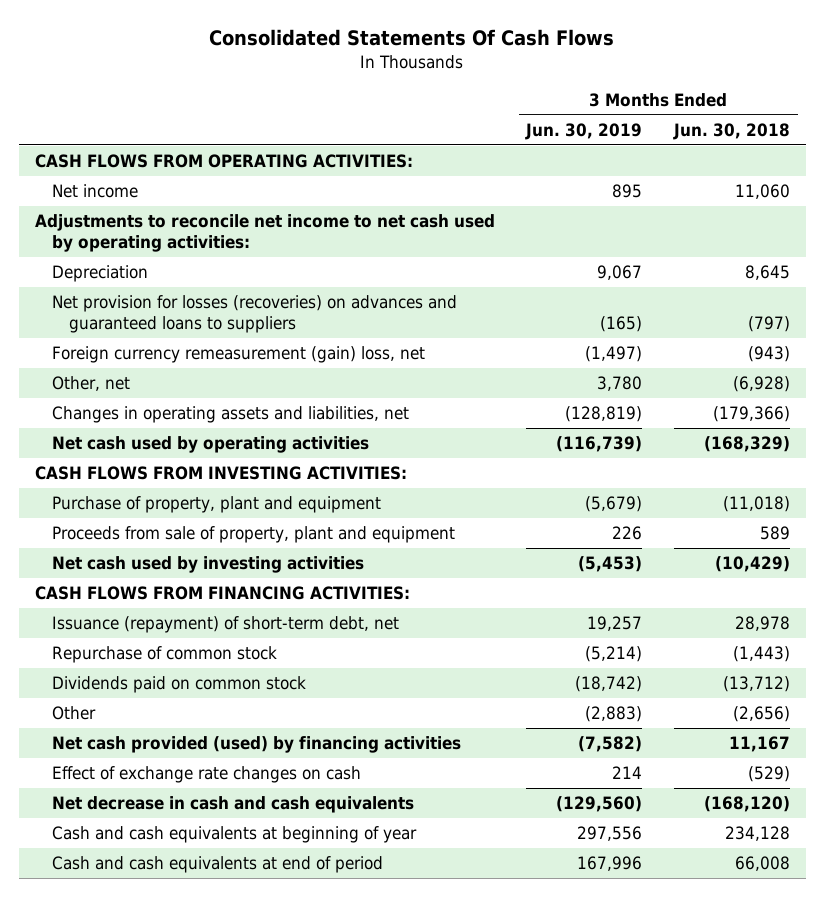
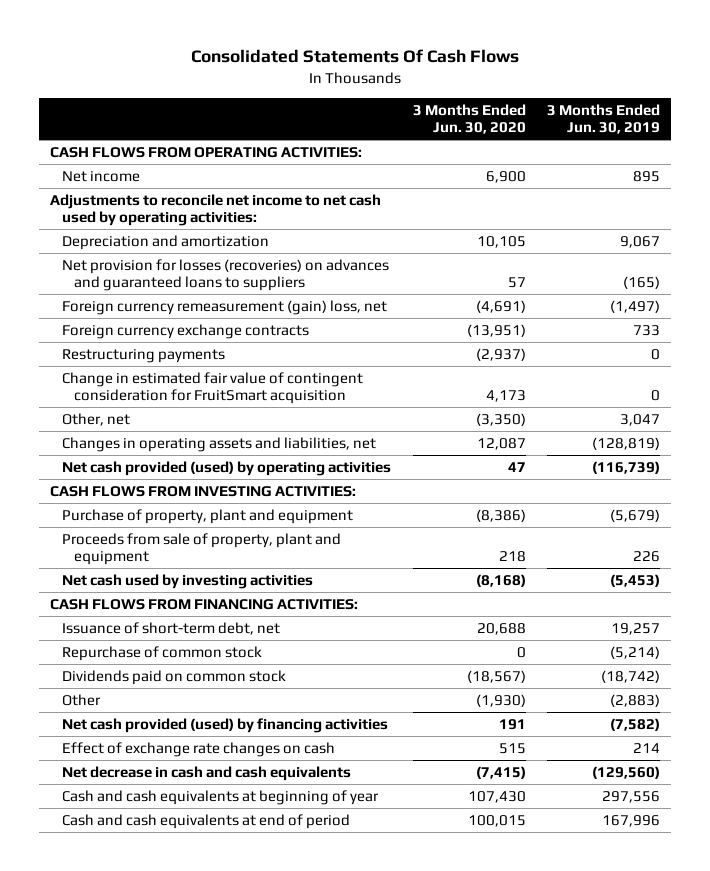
- | 3 Months Ended Jun. 30, 2019 | 3 Months Ended Jun. 30, 2018
+ | 3 Months Ended Jun. 30, 2020 | 3 Months Ended Jun. 30, 2019
- Depreciation | 9,067 | 8,645
+ Depreciation and amortization | 10,105 | 9,067
- Other, net | 3,780 | (6,928)
+ Foreign currency exchange contracts | (13,951) | 733
+ Restructuring payments | (2,937) | 0
+ Change in estimated fair value of contingent consideration for FruitSmart acquisition | 4,173 | 0
+ Other, net | (3,350) | 3,047
- Net cash used by operating activities | (116,739) | (168,329)
+ Net cash provided (used) by operating activities | 47 | (116,739)
- Issuance (repayment) of short-term debt, net | 19,257 | 28,978
+ Issuance of short-term debt, net | 20,688 | 19,257

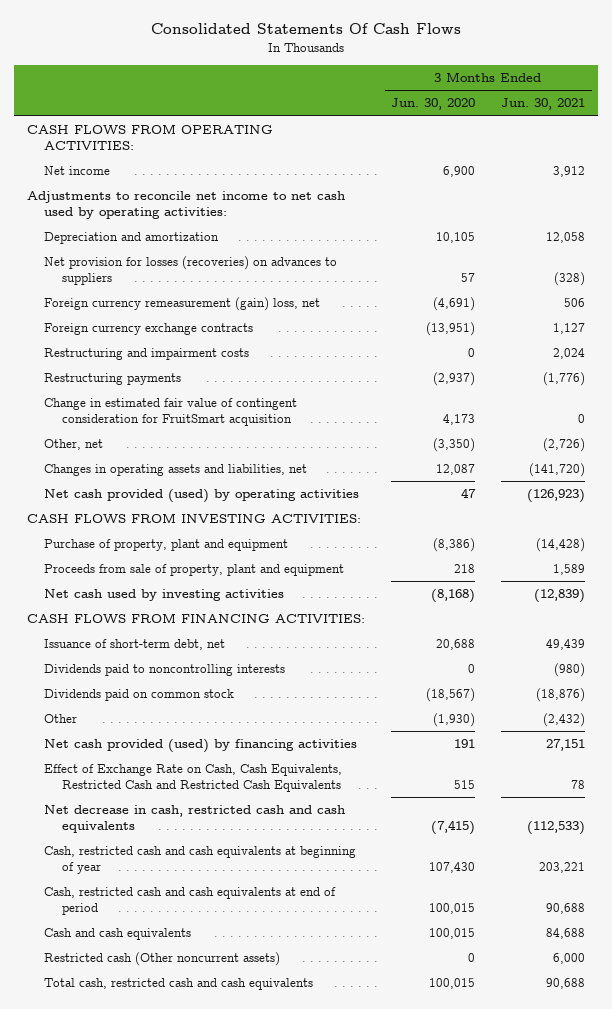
- | 3 Months Ended Jun. 30, 2020 | 3 Months Ended Jun. 30, 2019
+ | 3 Months Ended Jun. 30, 2020 | 3 Months Ended Jun. 30, 2021
- Net provision for losses (recoveries) on advances and guaranteed loans to suppliers | 57 | (165)
+ Net provision for losses (recoveries) on advances to suppliers | 57 | (328)
+ Restructuring and impairment costs | 0 | 2,024
- Repurchase of common stock | 0 | (5,214)
+ Dividends paid to noncontrolling interests | 0 | (980)
- Effect of exchange rate changes on cash | 515 | 214
- Net decrease in cash and cash equivalents | (7,415) | (129,560)
- Cash and cash equivalents at beginning of year | 107,430 | 297,556
- Cash and cash equivalents at end of period | 100,015 | 167,996
+ Effect of Exchange Rate on Cash, Cash Equivalents, Restricted Cash and Restricted Cash Equivalents | 515 | 78
+ Net decrease in cash, restricted cash and cash equivalents | (7,415) | (112,533)
+ Cash, restricted cash and cash equivalents at beginning of year | 107,430 | 203,221
+ Cash, restricted cash and cash equivalents at end of period | 100,015 | 90,688
+ Cash and cash equivalents | 100,015 | 84,688
+ Restricted cash (Other noncurrent assets) | 0 | 6,000
+ Total cash, restricted cash and cash equivalents | 100,015 | 90,688

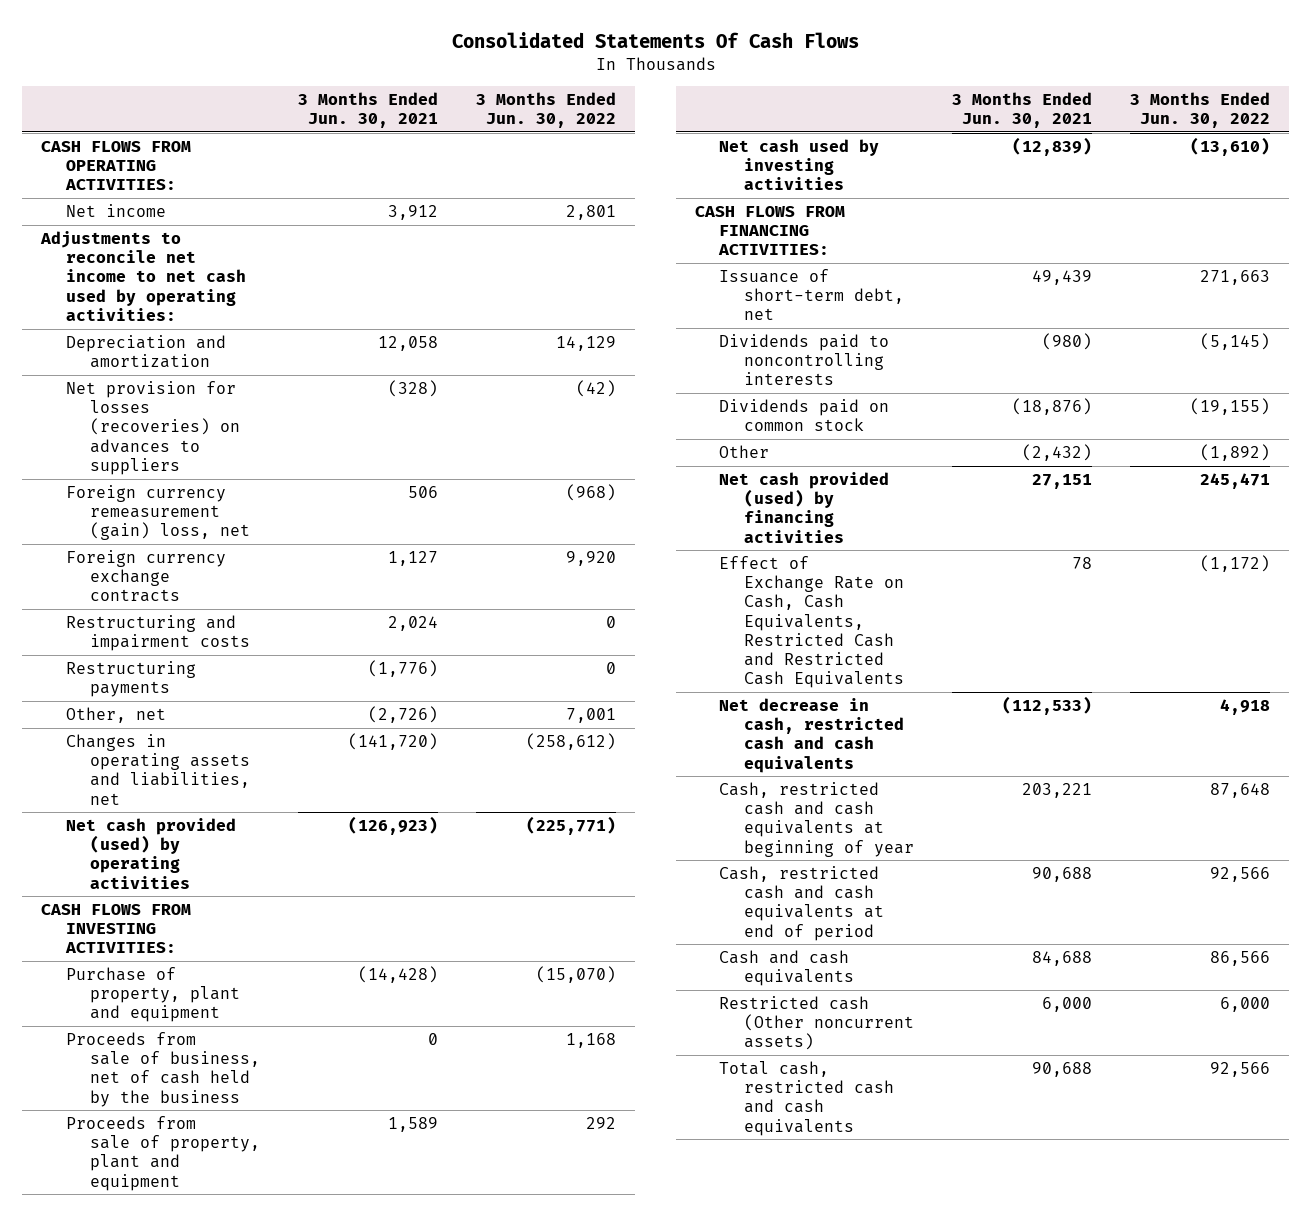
- | 3 Months Ended Jun. 30, 2020 | 3 Months Ended Jun. 30, 2021
+ | 3 Months Ended Jun. 30, 2021 | 3 Months Ended Jun. 30, 2022
- Change in estimated fair value of contingent consideration for FruitSmart acquisition | 4,173 | 0
+ Proceeds from sale of business, net of cash held by the business | 0 | 1,168

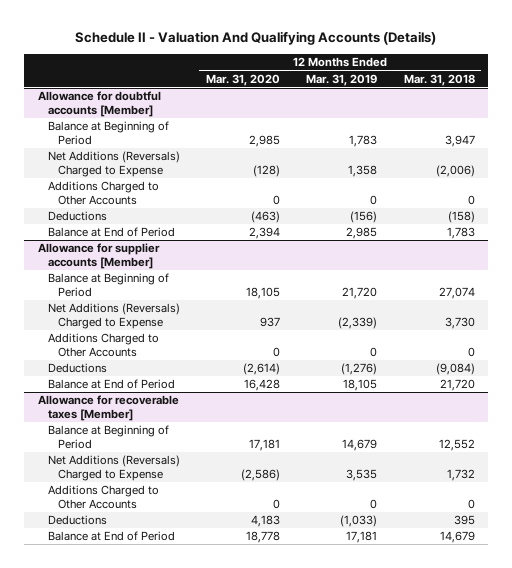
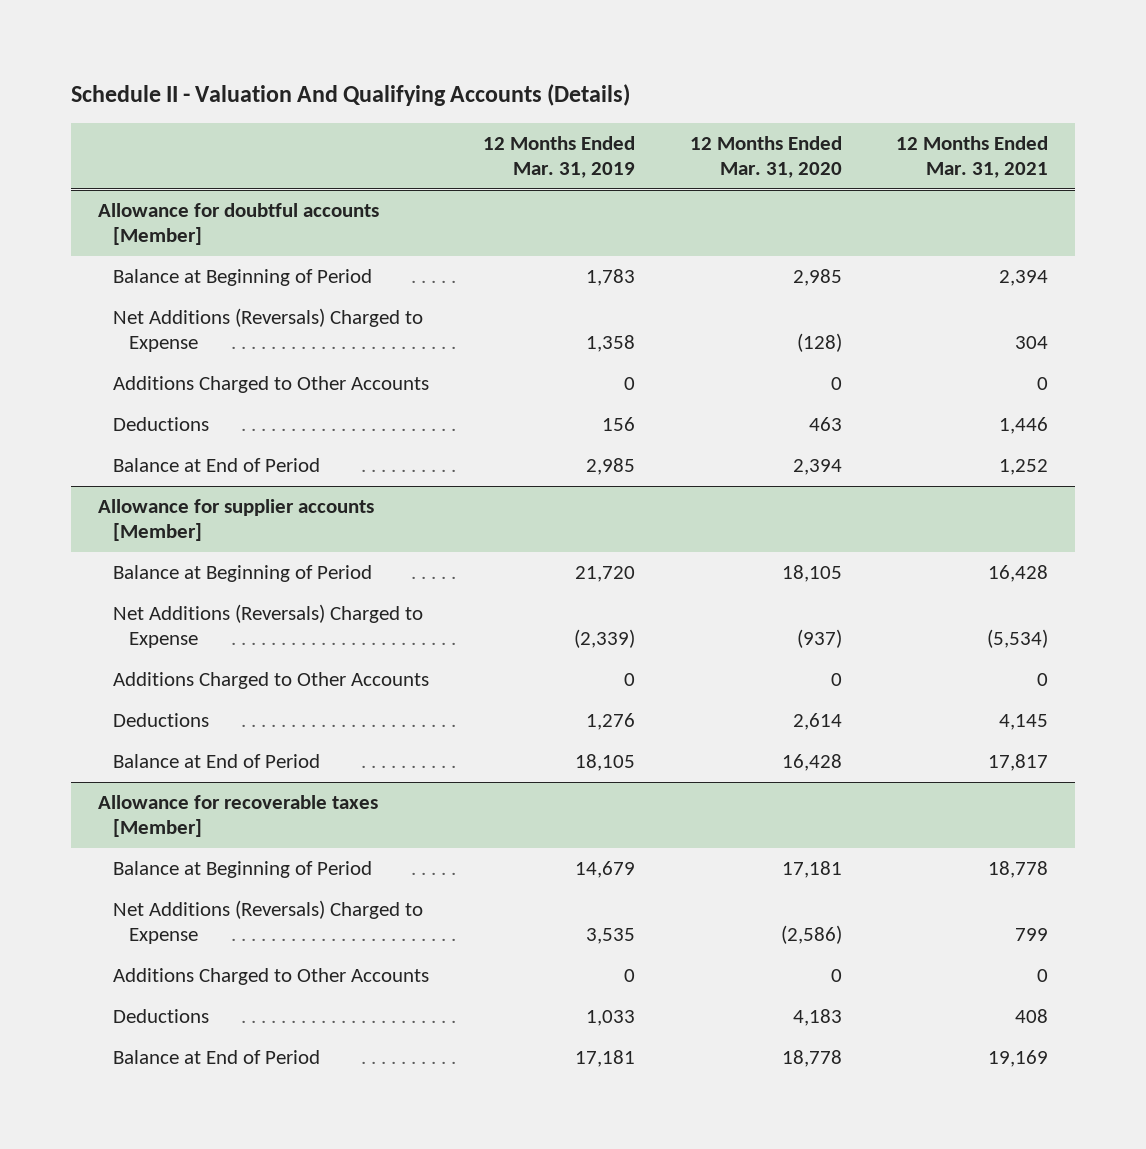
- | 12 Months Ended Mar. 31, 2020 | 12 Months Ended Mar. 31, 2019 | 12 Months Ended Mar. 31, 2018
+ | 12 Months Ended Mar. 31, 2019 | 12 Months Ended Mar. 31, 2020 | 12 Months Ended Mar. 31, 2021
@ Allowance for doubtful accounts [Member]
- Deductions | (463) | (156) | (158)
+ Deductions | 156 | 463 | 1,446
@ Allowance for supplier accounts [Member]
- Net Additions (Reversals) Charged to Expense | 937 | (2,339) | 3,730
+ Net Additions (Reversals) Charged to Expense | (2,339) | (937) | (5,534)
- Deductions | (2,614) | (1,276) | (9,084)
+ Deductions | 1,276 | 2,614 | 4,145
@ Allowance for recoverable taxes [Member]
- Deductions | 4,183 | (1,033) | 395
+ Deductions | 1,033 | 4,183 | 408

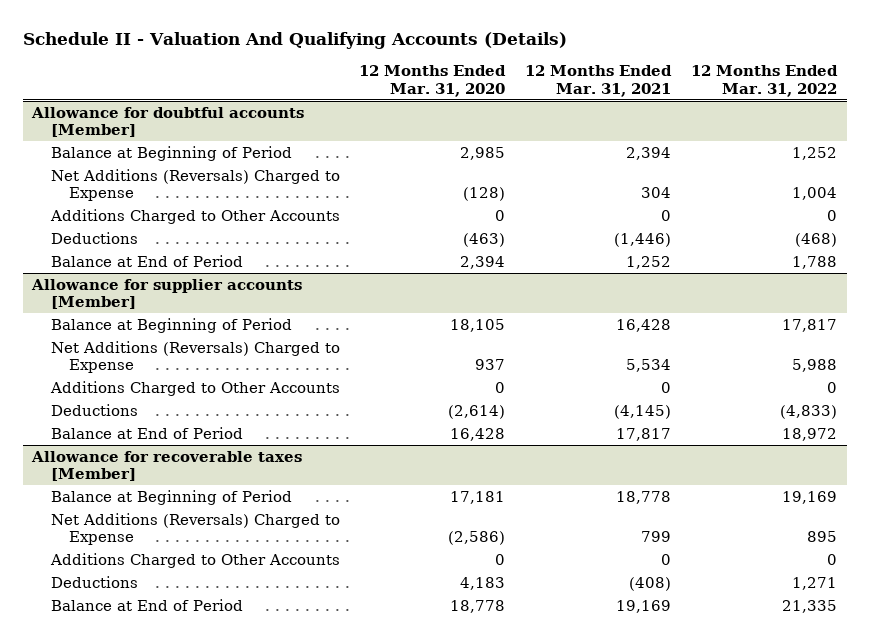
- | 12 Months Ended Mar. 31, 2019 | 12 Months Ended Mar. 31, 2020 | 12 Months Ended Mar. 31, 2021
+ | 12 Months Ended Mar. 31, 2020 | 12 Months Ended Mar. 31, 2021 | 12 Months Ended Mar. 31, 2022
@ Allowance for doubtful accounts [Member]
- Deductions | 156 | 463 | 1,446
+ Deductions | (463) | (1,446) | (468)
@ Allowance for supplier accounts [Member]
- Net Additions (Reversals) Charged to Expense | (2,339) | (937) | (5,534)
+ Net Additions (Reversals) Charged to Expense | 937 | 5,534 | 5,988
- Deductions | 1,276 | 2,614 | 4,145
+ Deductions | (2,614) | (4,145) | (4,833)
@ Allowance for recoverable taxes [Member]
- Deductions | 1,033 | 4,183 | 408
+ Deductions | 4,183 | (408) | 1,271

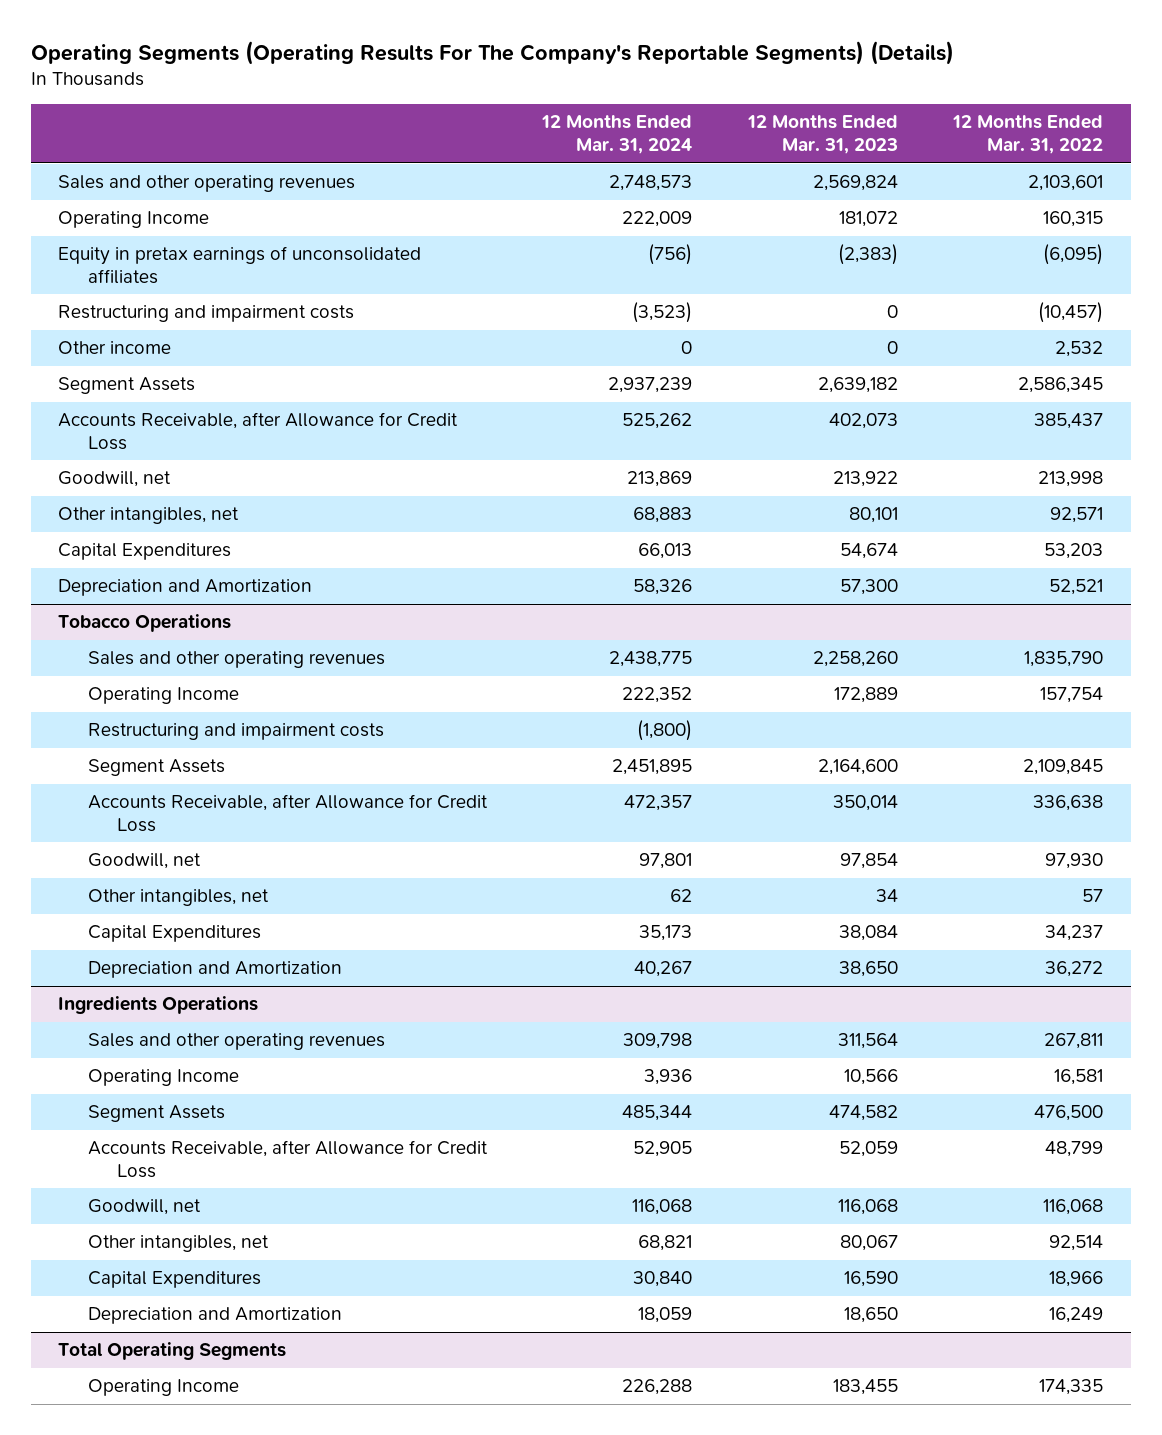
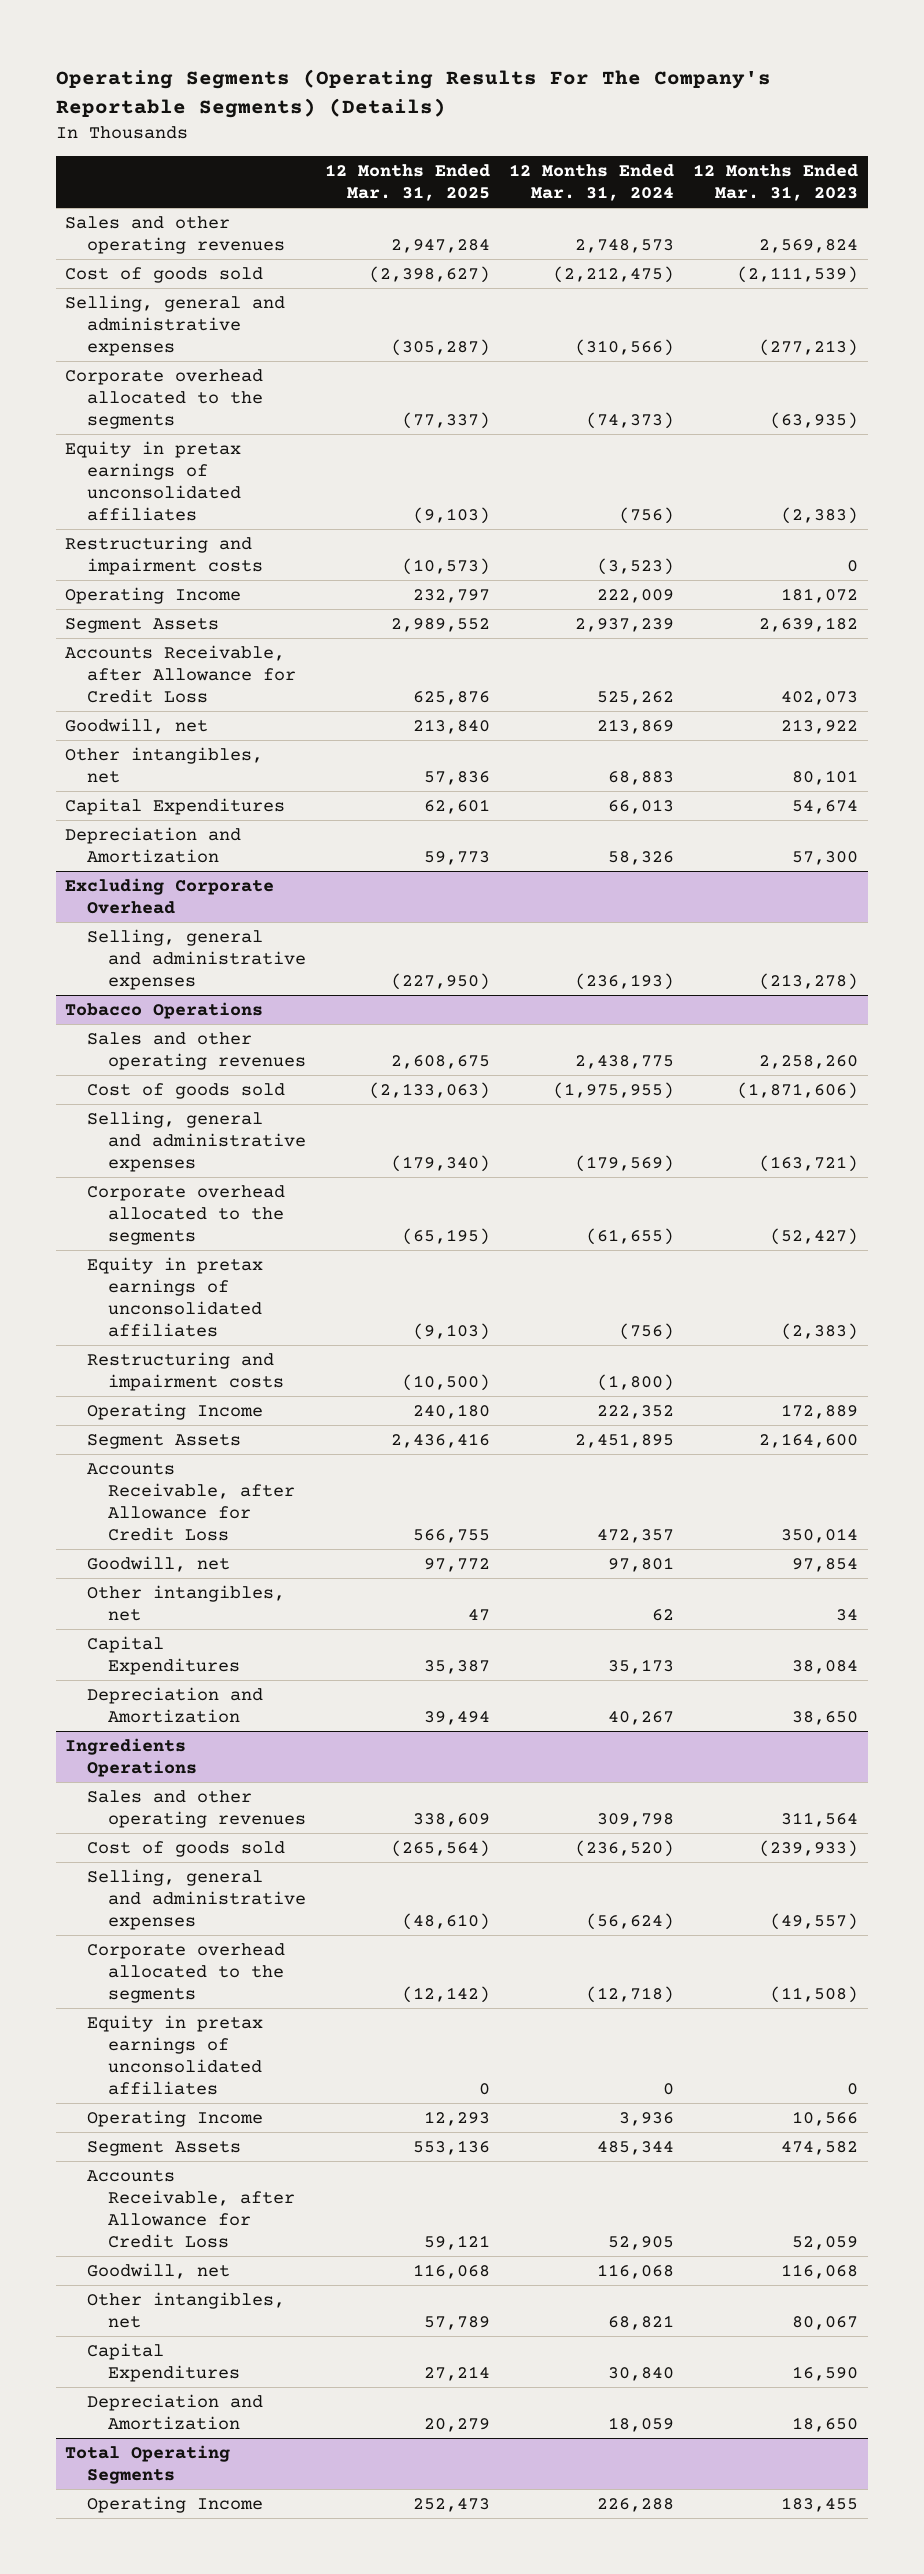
- | 12 Months Ended Mar. 31, 2024 | 12 Months Ended Mar. 31, 2023 | 12 Months Ended Mar. 31, 2022
+ | 12 Months Ended Mar. 31, 2025 | 12 Months Ended Mar. 31, 2024 | 12 Months Ended Mar. 31, 2023
+ Cost of goods sold | (2,398,627) | (2,212,475) | (2,111,539)
+ Selling, general and administrative expenses | (305,287) | (310,566) | (277,213)
+ Corporate overhead allocated to the segments | (77,337) | (74,373) | (63,935)
- Other income | 0 | 0 | 2,532
moved down: Operating Income | 232,797 | 222,009 | 181,072
+ Excluding Corporate Overhead
+ Selling, general and administrative expenses | (227,950) | (236,193) | (213,278)
@ Tobacco Operations
+ Cost of goods sold | (2,133,063) | (1,975,955) | (1,871,606)
+ Selling, general and administrative expenses | (179,340) | (179,569) | (163,721)
+ Corporate overhead allocated to the segments | (65,195) | (61,655) | (52,427)
+ Equity in pretax earnings of unconsolidated affiliates | (9,103) | (756) | (2,383)
moved down: Operating Income | 240,180 | 222,352 | 172,889
@ Ingredients Operations
+ Cost of goods sold | (265,564) | (236,520) | (239,933)
+ Selling, general and administrative expenses | (48,610) | (56,624) | (49,557)
+ Corporate overhead allocated to the segments | (12,142) | (12,718) | (11,508)
+ Equity in pretax earnings of unconsolidated affiliates | 0 | 0 | 0

